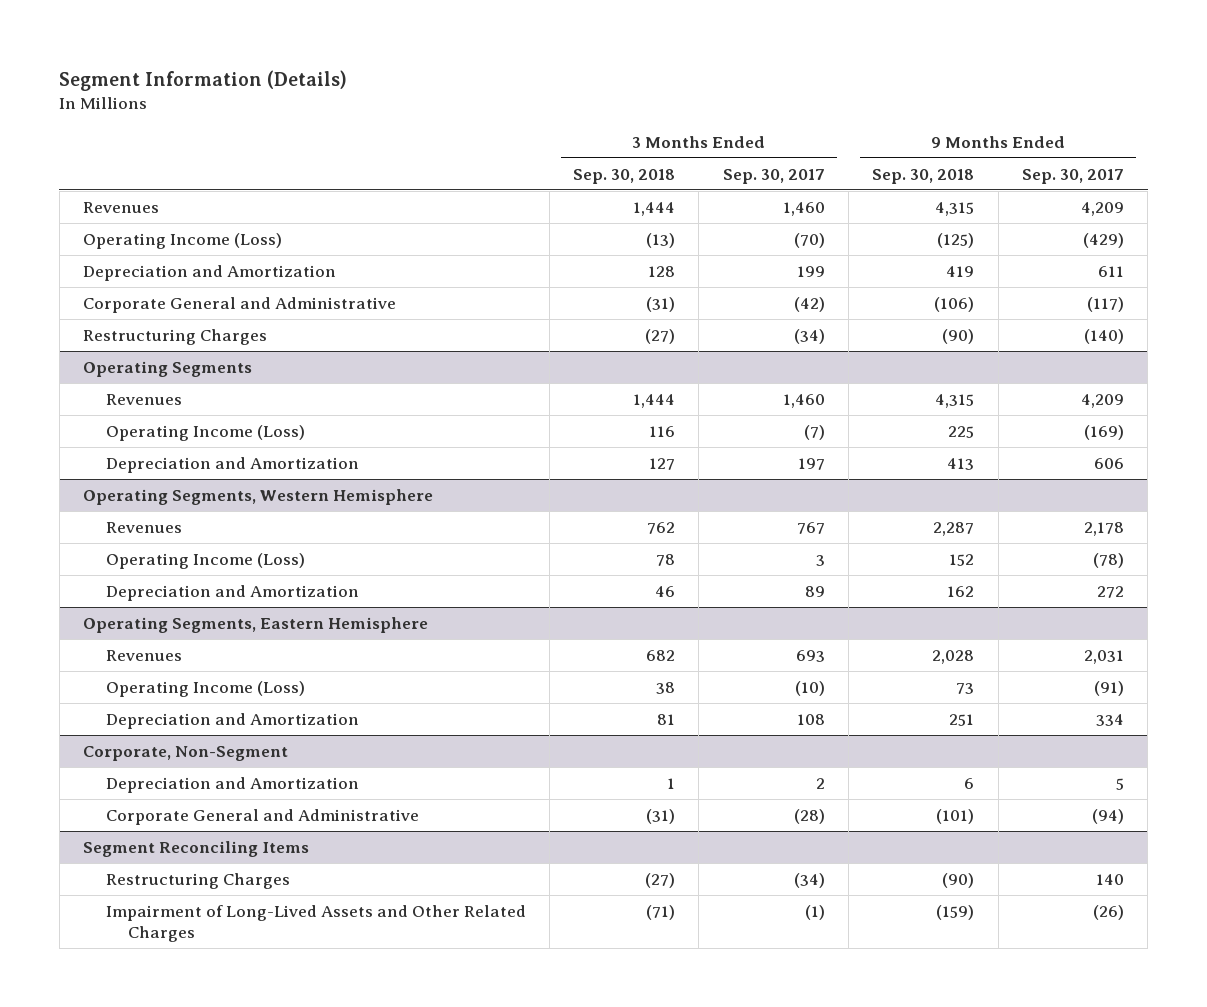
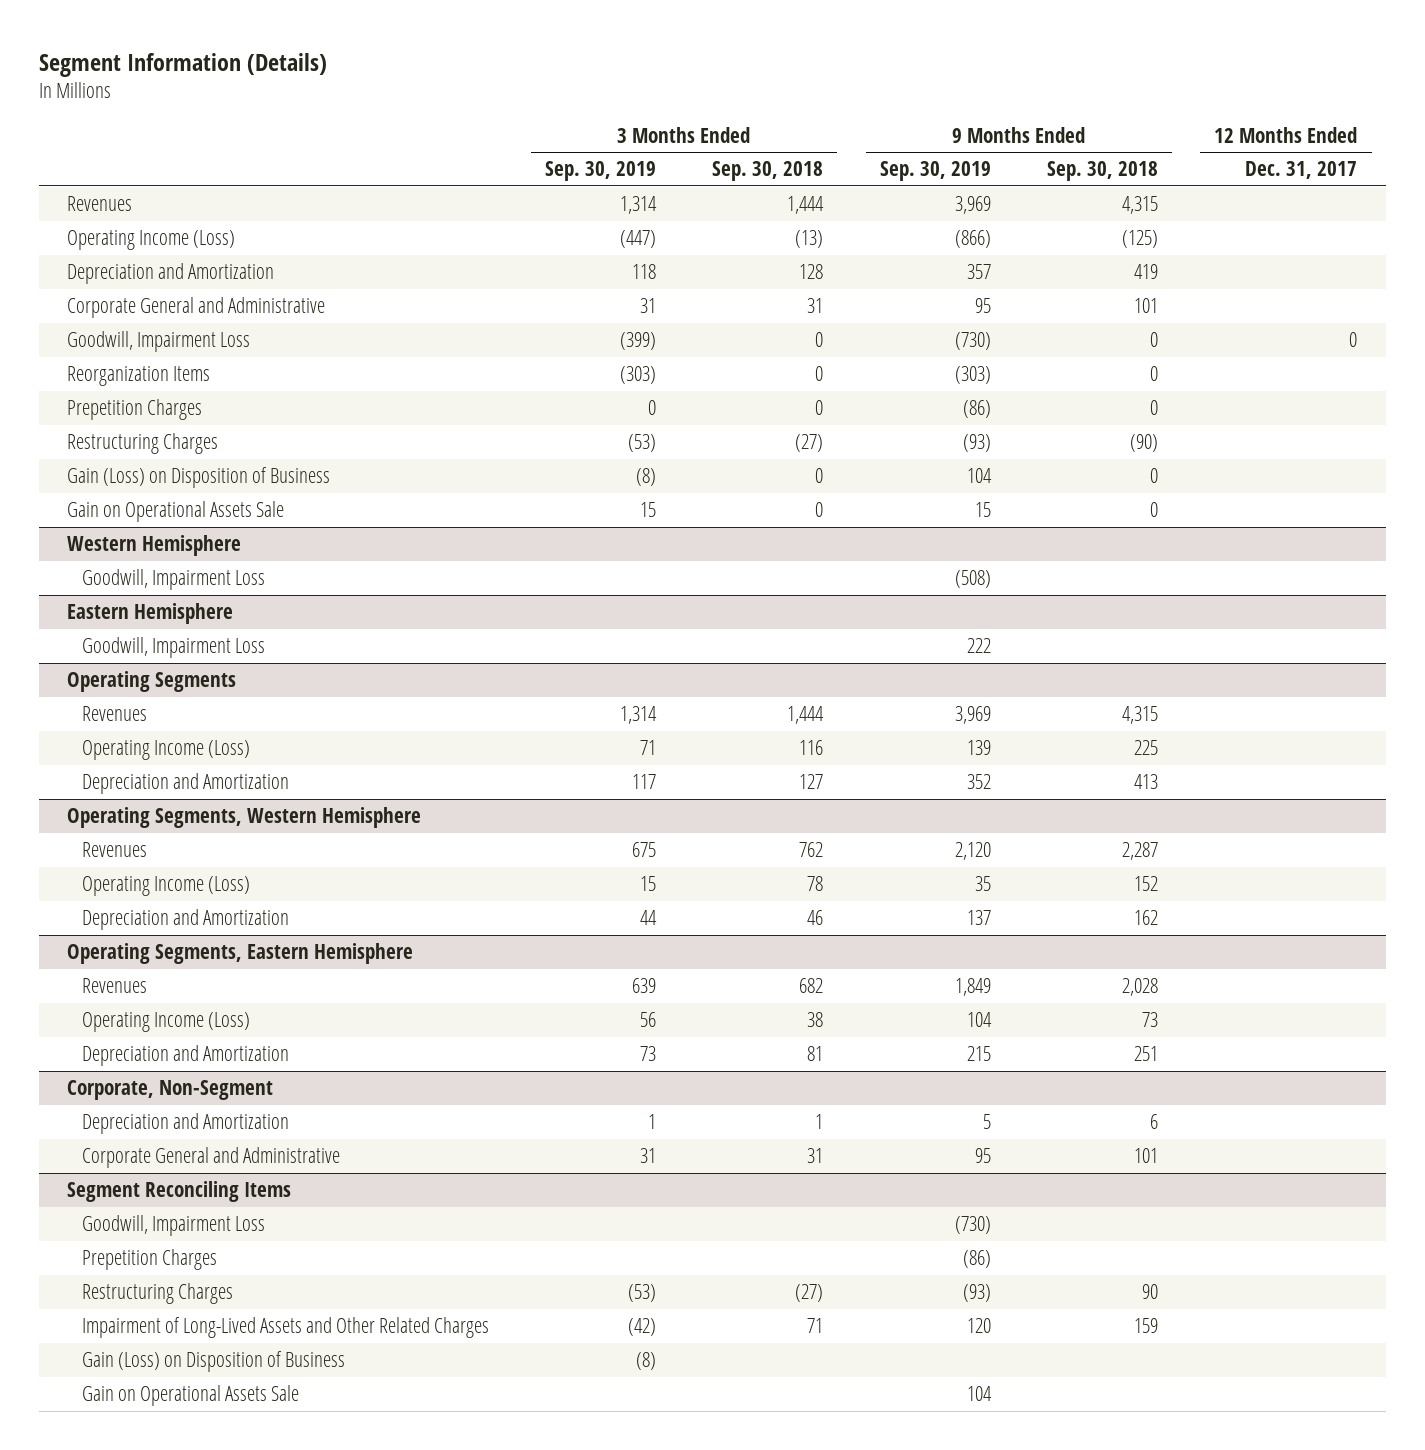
- | 3 Months Ended Sep. 30, 2018 | 3 Months Ended Sep. 30, 2017 | 9 Months Ended Sep. 30, 2018 | 9 Months Ended Sep. 30, 2017
+ | 3 Months Ended Sep. 30, 2019 | 3 Months Ended Sep. 30, 2018 | 9 Months Ended Sep. 30, 2019 | 9 Months Ended Sep. 30, 2018 | 12 Months Ended Dec. 31, 2017
- Corporate General and Administrative | (31) | (42) | (106) | (117)
+ Corporate General and Administrative | 31 | 31 | 95 | 101 |
+ Goodwill, Impairment Loss | (399) | 0 | (730) | 0 | 0
+ Reorganization Items | (303) | 0 | (303) | 0 |
+ Prepetition Charges | 0 | 0 | (86) | 0 |
+ Gain (Loss) on Disposition of Business | (8) | 0 | 104 | 0 |
+ Gain on Operational Assets Sale | 15 | 0 | 15 | 0 |
+ Western Hemisphere
+ Goodwill, Impairment Loss | | | (508) | |
+ Eastern Hemisphere
+ Goodwill, Impairment Loss | | | 222 | |
@ Corporate, Non-Segment
- Corporate General and Administrative | (31) | (28) | (101) | (94)
+ Corporate General and Administrative | 31 | 31 | 95 | 101 |
@ Segment Reconciling Items
- Restructuring Charges | (27) | (34) | (90) | 140
- Impairment of Long-Lived Assets and Other Related Charges | (71) | (1) | (159) | (26)
+ Goodwill, Impairment Loss | | | (730) | |
+ Prepetition Charges | | | (86) | |
+ Restructuring Charges | (53) | (27) | (93) | 90 |
+ Impairment of Long-Lived Assets and Other Related Charges | (42) | 71 | 120 | 159 |
+ Gain (Loss) on Disposition of Business | (8) | | | |
+ Gain on Operational Assets Sale | | | 104 | |

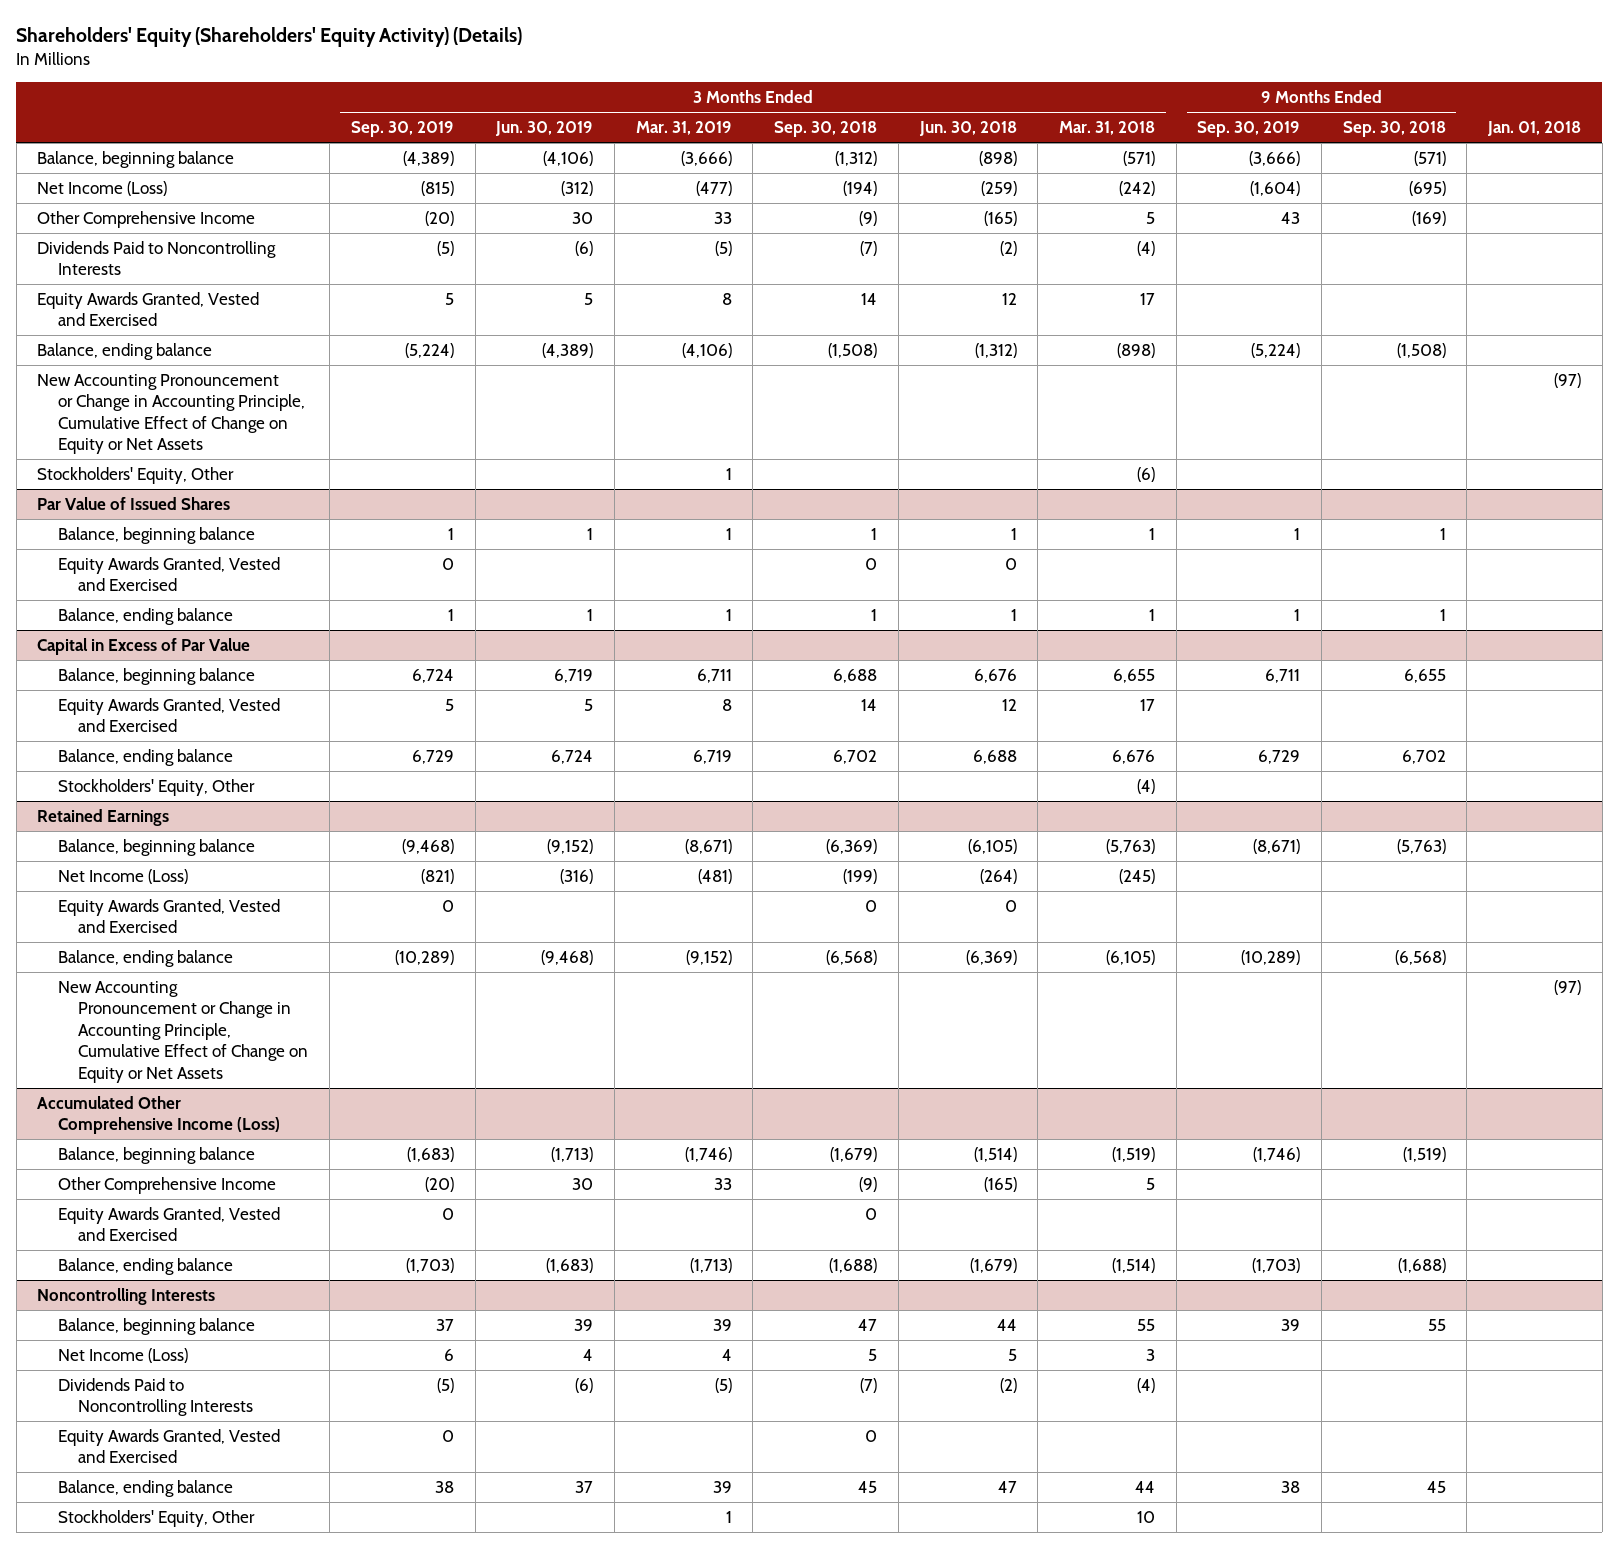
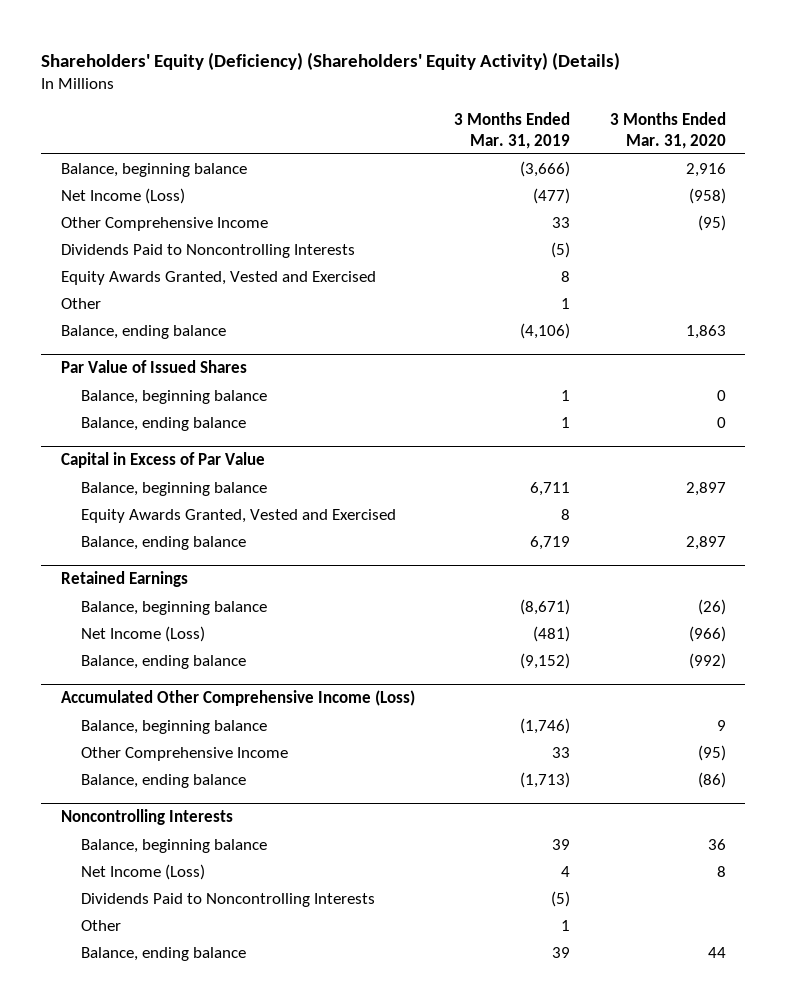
- Shareholders' Equity (Shareholders' Equity Activity) (Details)
+ Shareholders' Equity (Deficiency) (Shareholders' Equity Activity) (Details)
- | 3 Months Ended Sep. 30, 2019 | 3 Months Ended Jun. 30, 2019 | 3 Months Ended Mar. 31, 2019 | 3 Months Ended Sep. 30, 2018 | 3 Months Ended Jun. 30, 2018 | 3 Months Ended Mar. 31, 2018 | 9 Months Ended Sep. 30, 2019 | 9 Months Ended Sep. 30, 2018 | Jan. 01, 2018
+ | 3 Months Ended Mar. 31, 2019 | 3 Months Ended Mar. 31, 2020
+ Other | 1 |
- New Accounting Pronouncement or Change in Accounting Principle, Cumulative Effect of Change on Equity or Net Assets | | | | | | | | | (97)
- Stockholders' Equity, Other | | | 1 | | | (6) | | |
@ Par Value of Issued Shares
- Equity Awards Granted, Vested and Exercised | 0 | | | 0 | 0 | | | |
@ Capital in Excess of Par Value
- Stockholders' Equity, Other | | | | | | (4) | | |
@ Retained Earnings
- Equity Awards Granted, Vested and Exercised | 0 | | | 0 | 0 | | | |
- New Accounting Pronouncement or Change in Accounting Principle, Cumulative Effect of Change on Equity or Net Assets | | | | | | | | | (97)
@ Accumulated Other Comprehensive Income (Loss)
- Equity Awards Granted, Vested and Exercised | 0 | | | 0 | | | | |
@ Noncontrolling Interests
- Equity Awards Granted, Vested and Exercised | 0 | | | 0 | | | | |
+ Other | 1 |
- Stockholders' Equity, Other | | | 1 | | | 10 | | |

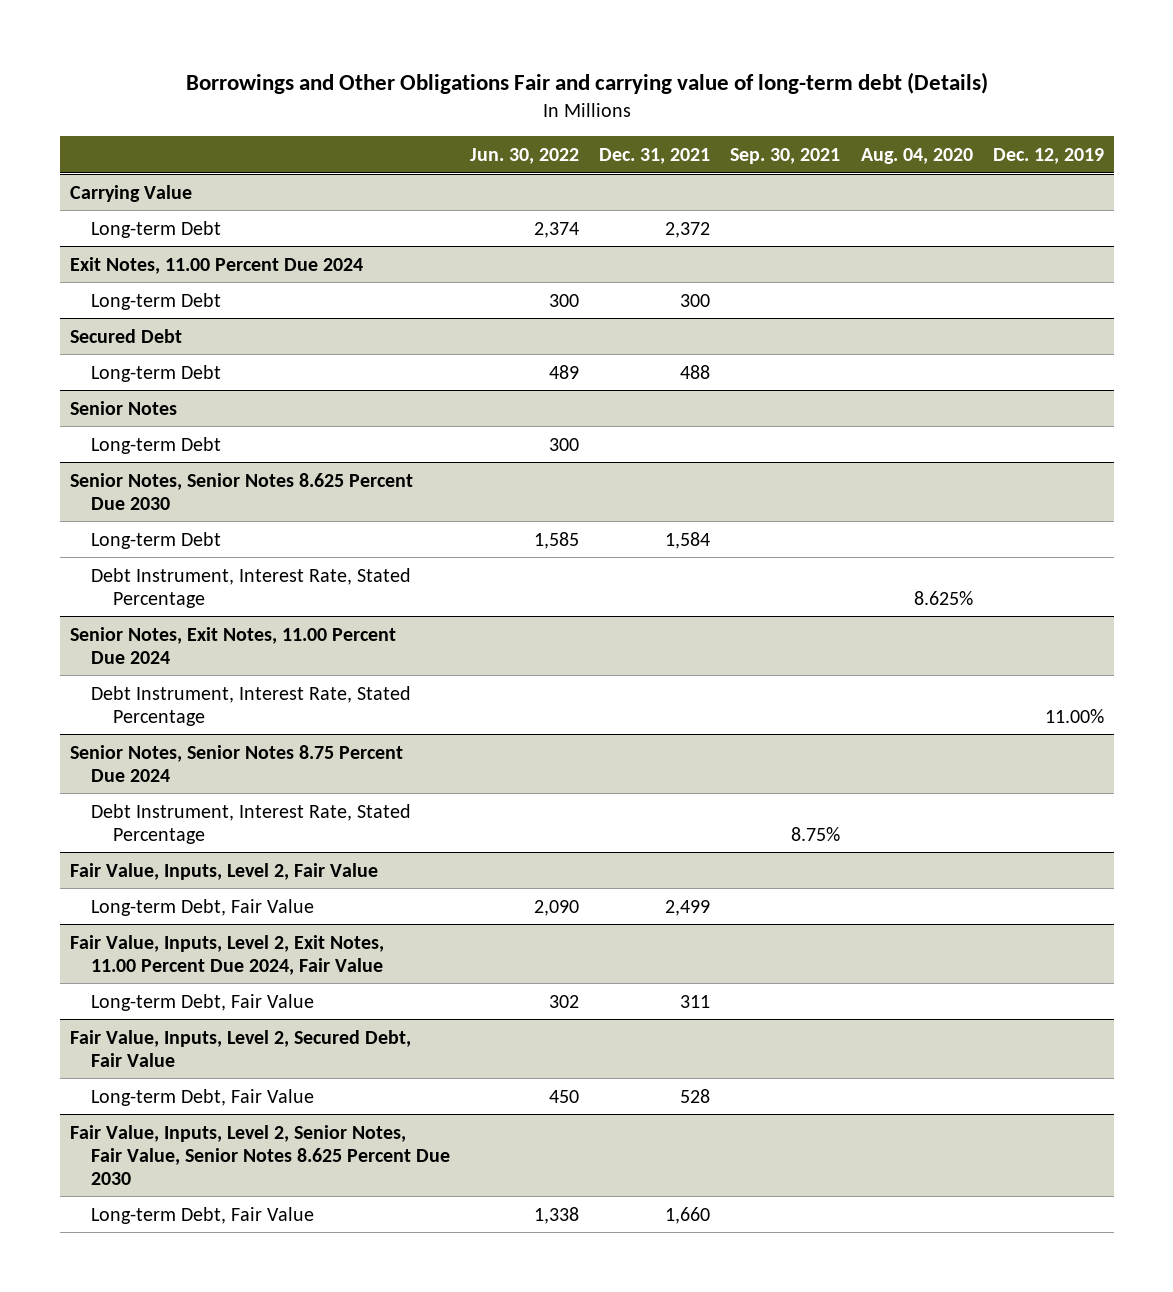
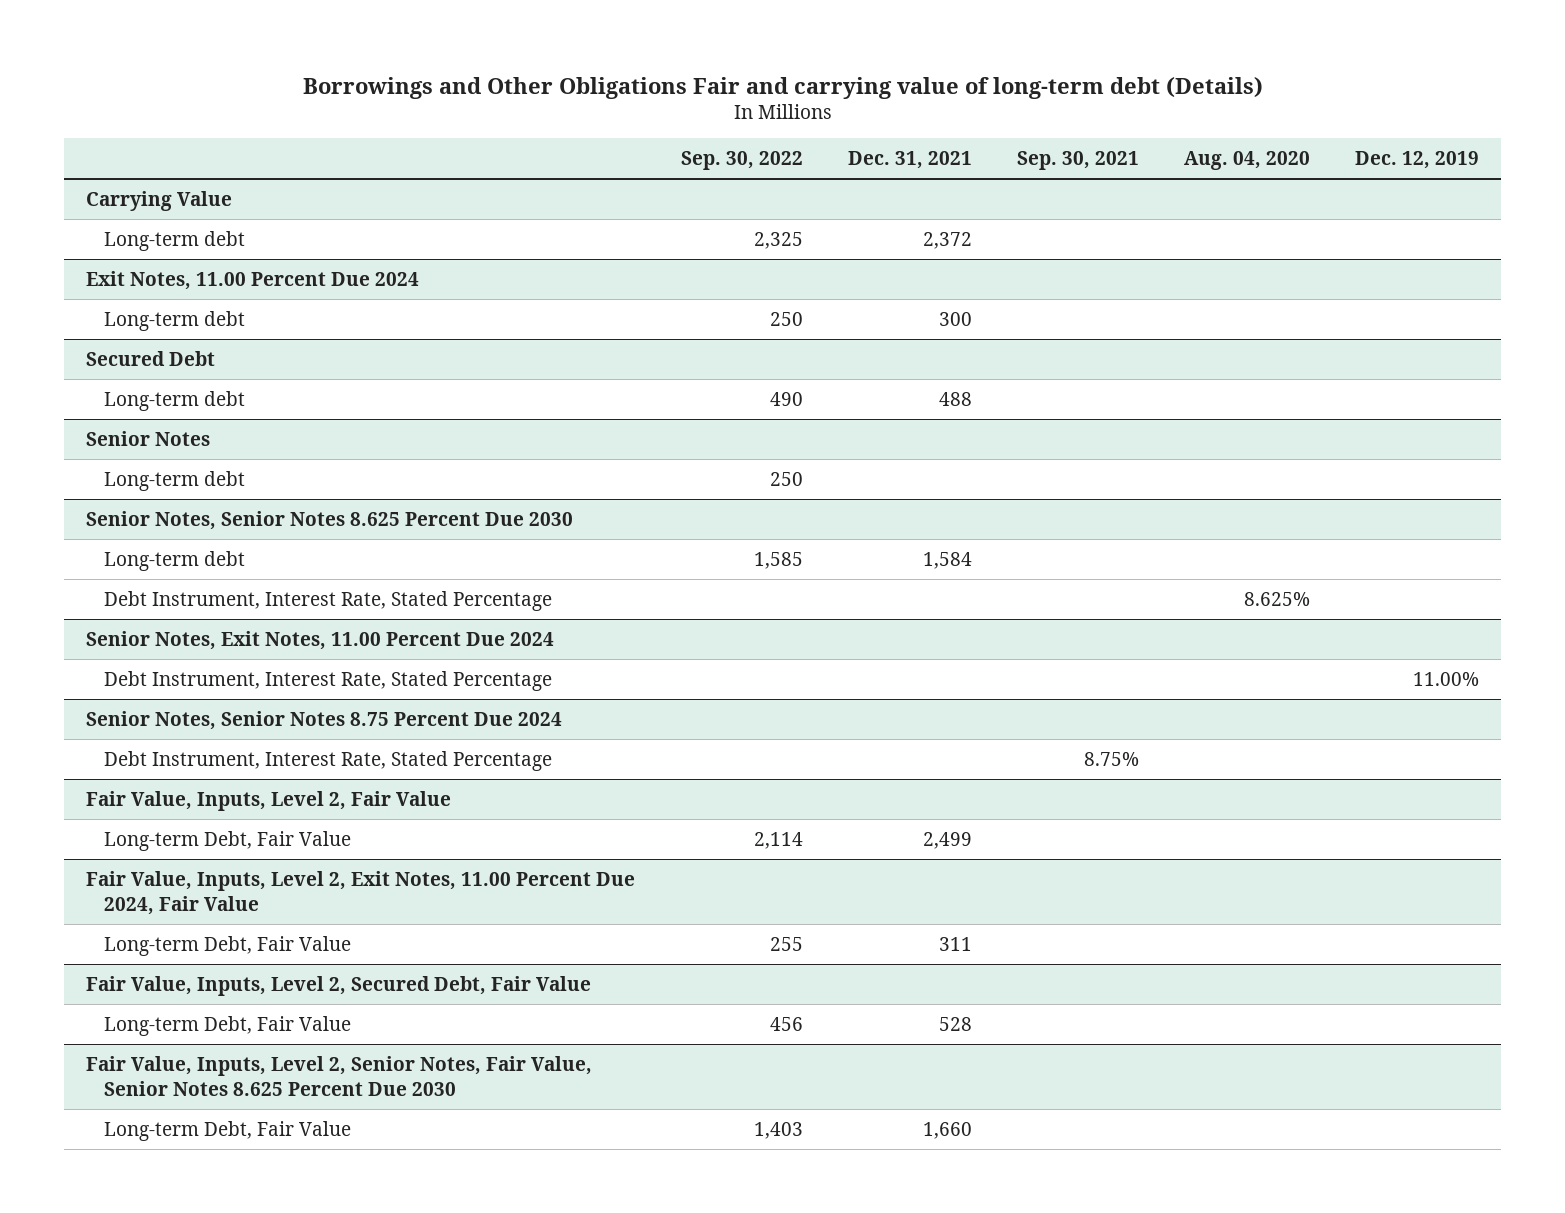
- | Jun. 30, 2022 | Dec. 31, 2021 | Sep. 30, 2021 | Aug. 04, 2020 | Dec. 12, 2019
+ | Sep. 30, 2022 | Dec. 31, 2021 | Sep. 30, 2021 | Aug. 04, 2020 | Dec. 12, 2019
@ Carrying Value
- Long-term Debt | 2,374 | 2,372 | | |
+ Long-term debt | 2,325 | 2,372 | | |
@ Exit Notes, 11.00 Percent Due 2024
- Long-term Debt | 300 | 300 | | |
+ Long-term debt | 250 | 300 | | |
@ Secured Debt
- Long-term Debt | 489 | 488 | | |
+ Long-term debt | 490 | 488 | | |
@ Senior Notes
- Long-term Debt | 300 | | | |
+ Long-term debt | 250 | | | |
@ Senior Notes, Senior Notes 8.625 Percent Due 2030
- Long-term Debt | 1,585 | 1,584 | | |
+ Long-term debt | 1,585 | 1,584 | | |

